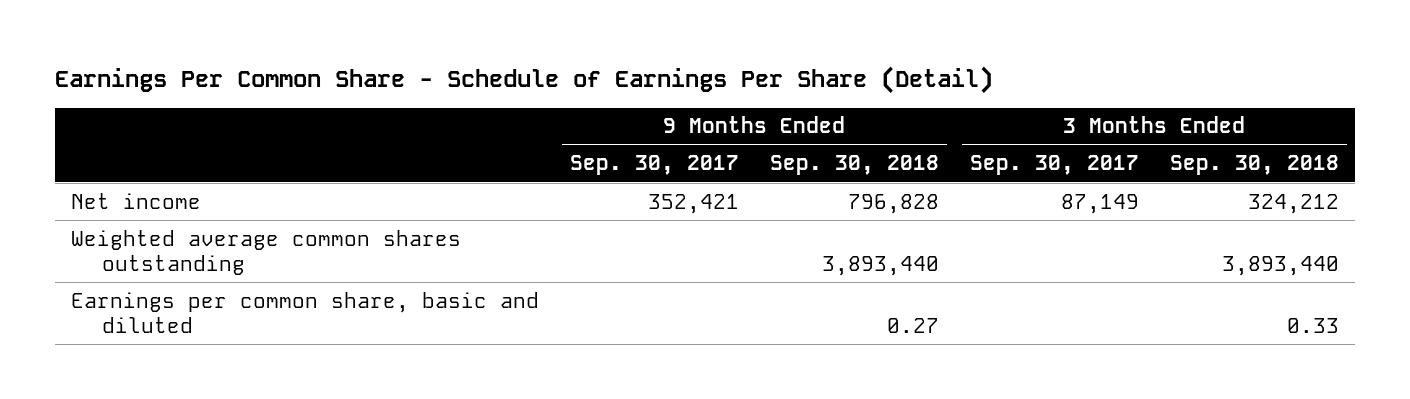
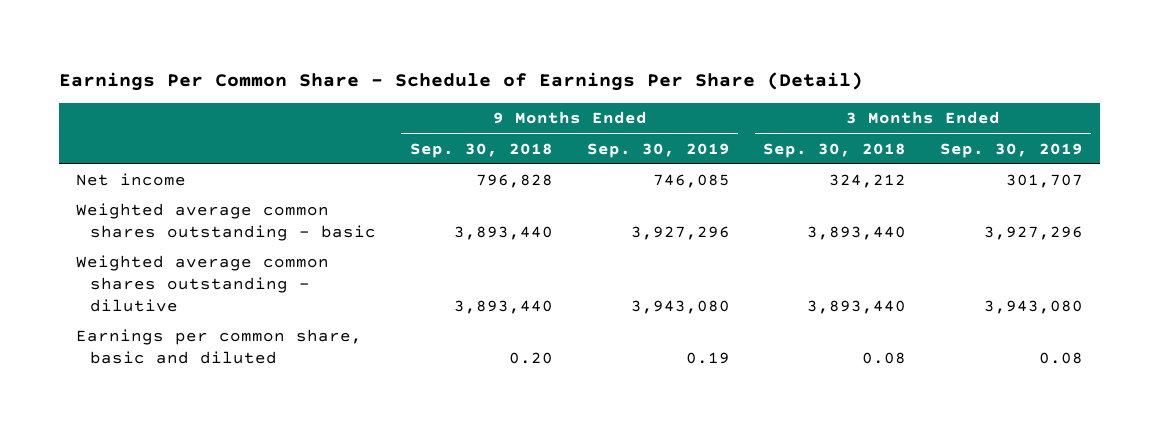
- | 9 Months Ended Sep. 30, 2017 | 9 Months Ended Sep. 30, 2018 | 3 Months Ended Sep. 30, 2017 | 3 Months Ended Sep. 30, 2018
+ | 9 Months Ended Sep. 30, 2018 | 9 Months Ended Sep. 30, 2019 | 3 Months Ended Sep. 30, 2018 | 3 Months Ended Sep. 30, 2019
- Weighted average common shares outstanding | | 3,893,440 | | 3,893,440
- Earnings per common share, basic and diluted | | 0.27 | | 0.33
+ Weighted average common shares outstanding - basic | 3,893,440 | 3,927,296 | 3,893,440 | 3,927,296
+ Weighted average common shares outstanding - dilutive | 3,893,440 | 3,943,080 | 3,893,440 | 3,943,080
+ Earnings per common share, basic and diluted | 0.20 | 0.19 | 0.08 | 0.08

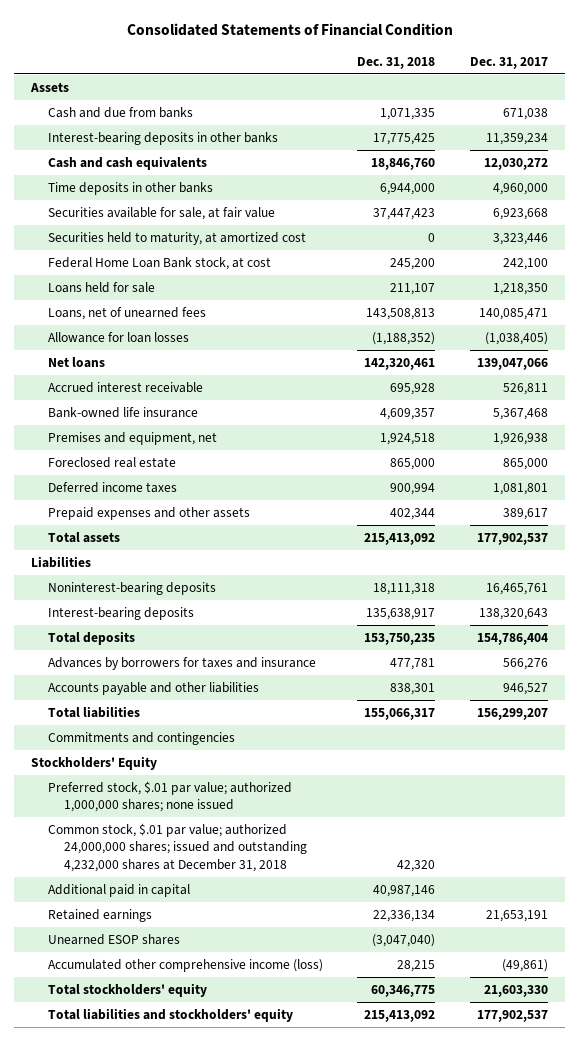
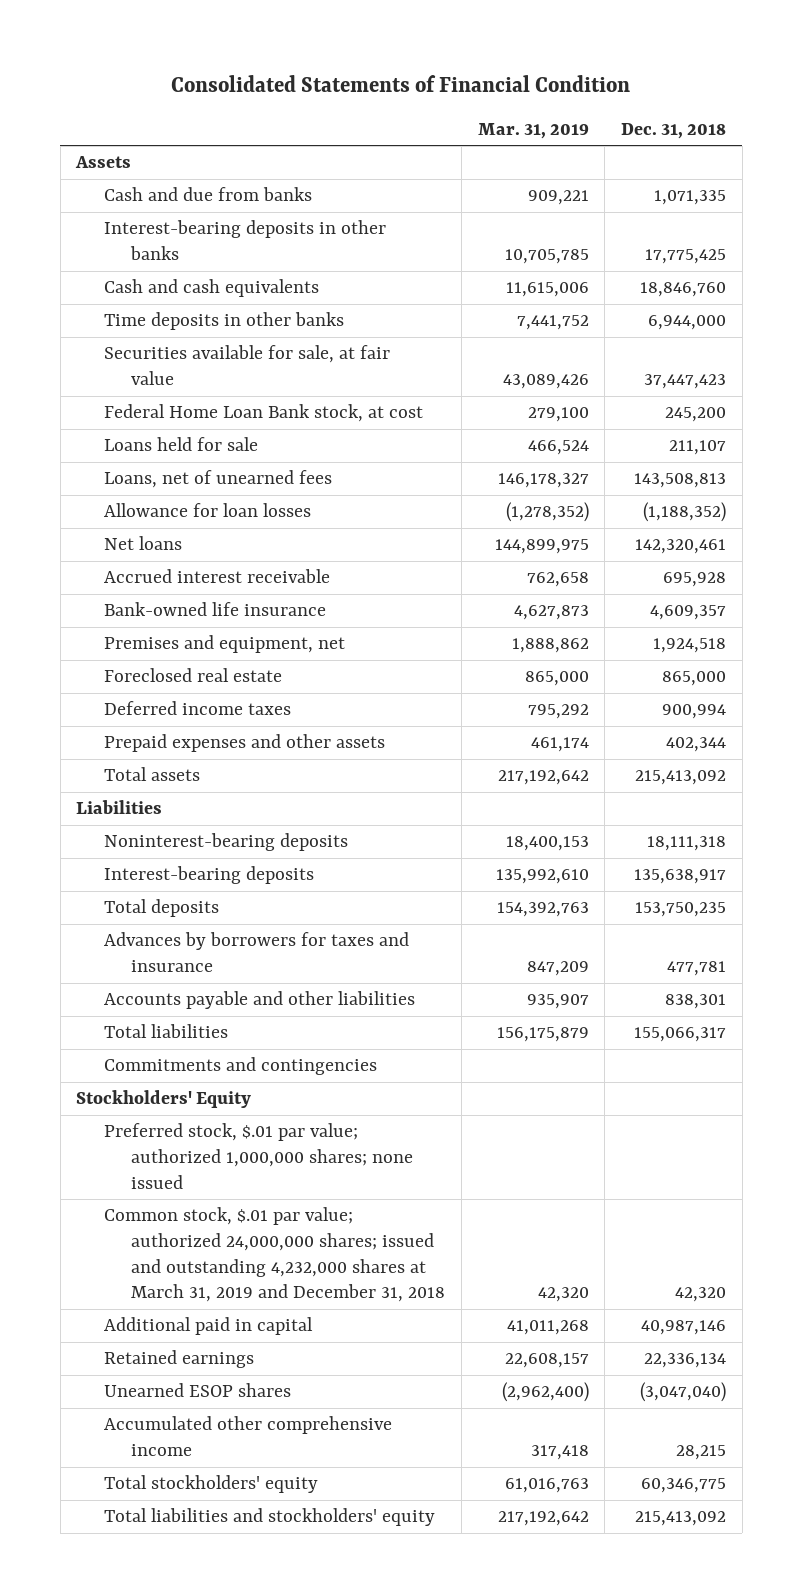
- | Dec. 31, 2018 | Dec. 31, 2017
+ | Mar. 31, 2019 | Dec. 31, 2018
- Securities held to maturity, at amortized cost | 0 | 3,323,446
- Common stock, $.01 par value; authorized 24,000,000 shares; issued and outstanding 4,232,000 shares at December 31, 2018 | 42,320 |
+ Common stock, $.01 par value; authorized 24,000,000 shares; issued and outstanding 4,232,000 shares at March 31, 2019 and December 31, 2018 | 42,320 | 42,320
- Accumulated other comprehensive income (loss) | 28,215 | (49,861)
+ Accumulated other comprehensive income | 317,418 | 28,215

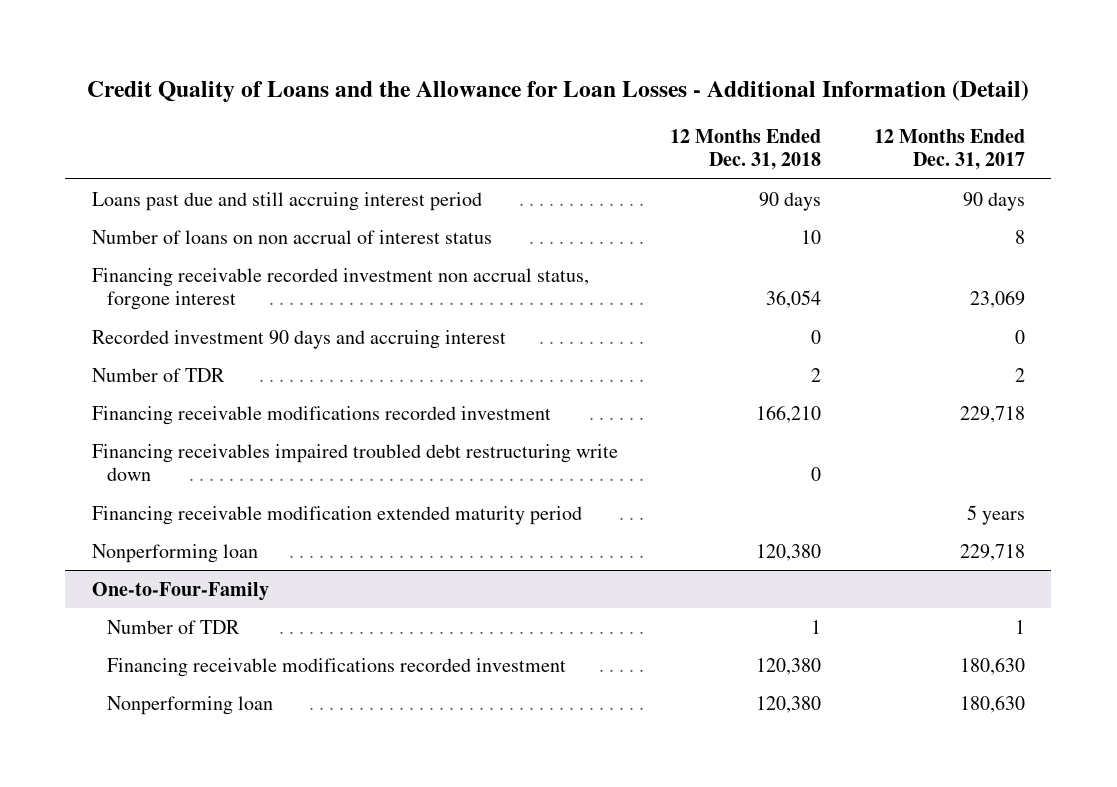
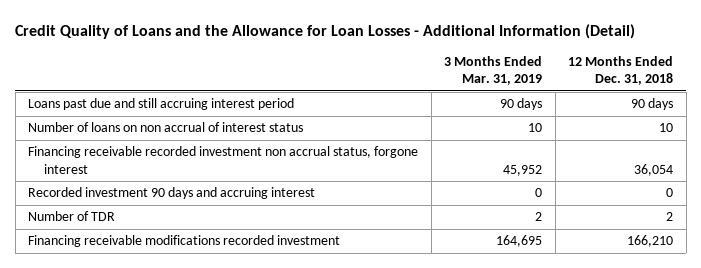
- | 12 Months Ended Dec. 31, 2018 | 12 Months Ended Dec. 31, 2017
+ | 3 Months Ended Mar. 31, 2019 | 12 Months Ended Dec. 31, 2018
- Financing receivables impaired troubled debt restructuring write down | 0 |
- Financing receivable modification extended maturity period | | 5 years
- Nonperforming loan | 120,380 | 229,718
- One-to-Four-Family
- Number of TDR | 1 | 1
- Financing receivable modifications recorded investment | 120,380 | 180,630
- Nonperforming loan | 120,380 | 180,630

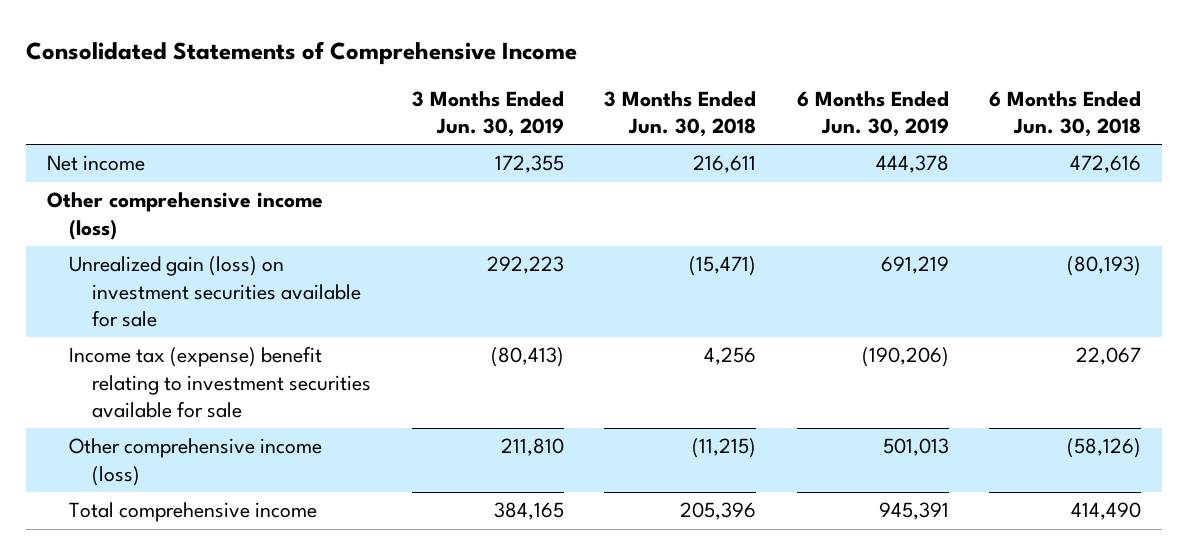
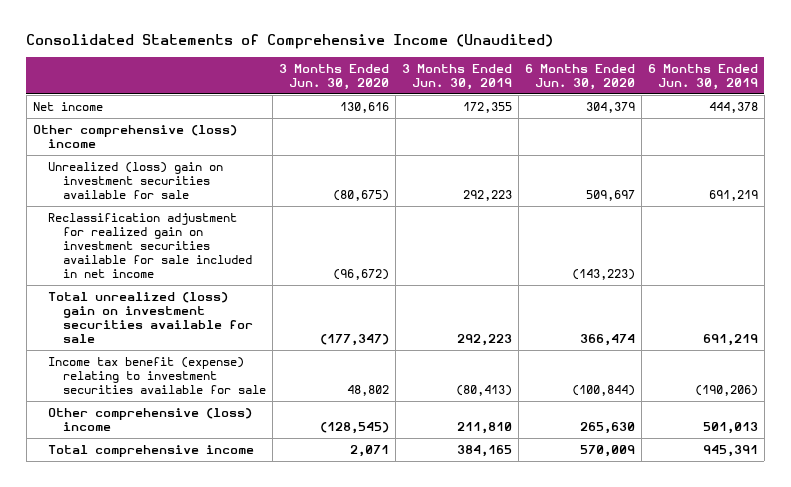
- Consolidated Statements of Comprehensive Income
+ Consolidated Statements of Comprehensive Income (Unaudited)
- | 3 Months Ended Jun. 30, 2019 | 3 Months Ended Jun. 30, 2018 | 6 Months Ended Jun. 30, 2019 | 6 Months Ended Jun. 30, 2018
+ | 3 Months Ended Jun. 30, 2020 | 3 Months Ended Jun. 30, 2019 | 6 Months Ended Jun. 30, 2020 | 6 Months Ended Jun. 30, 2019
- Other comprehensive income (loss)
- Unrealized gain (loss) on investment securities available for sale | 292,223 | (15,471) | 691,219 | (80,193)
- Income tax (expense) benefit relating to investment securities available for sale | (80,413) | 4,256 | (190,206) | 22,067
- Other comprehensive income (loss) | 211,810 | (11,215) | 501,013 | (58,126)
+ Other comprehensive (loss) income
+ Unrealized (loss) gain on investment securities available for sale | (80,675) | 292,223 | 509,697 | 691,219
+ Reclassification adjustment for realized gain on investment securities available for sale included in net income | (96,672) | | (143,223) |
+ Total unrealized (loss) gain on investment securities available for sale | (177,347) | 292,223 | 366,474 | 691,219
+ Income tax benefit (expense) relating to investment securities available for sale | 48,802 | (80,413) | (100,844) | (190,206)
+ Other comprehensive (loss) income | (128,545) | 211,810 | 265,630 | 501,013

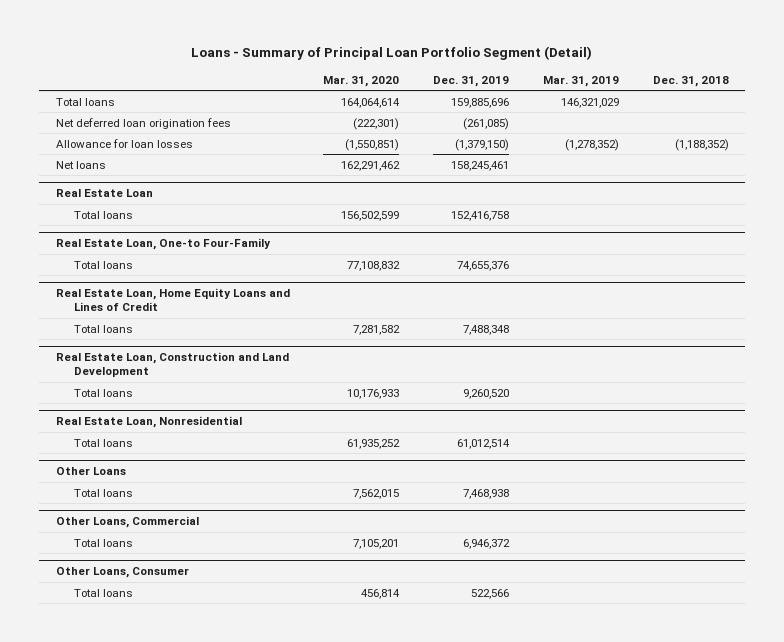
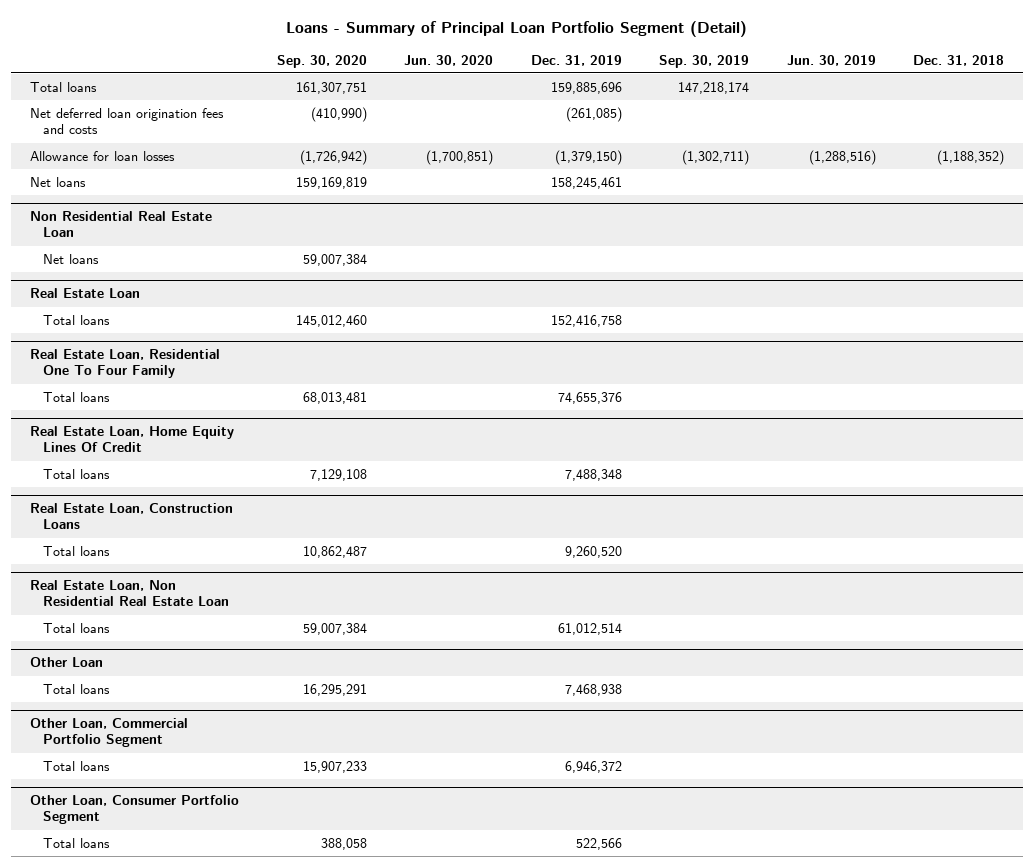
- | Mar. 31, 2020 | Dec. 31, 2019 | Mar. 31, 2019 | Dec. 31, 2018
+ | Sep. 30, 2020 | Jun. 30, 2020 | Dec. 31, 2019 | Sep. 30, 2019 | Jun. 30, 2019 | Dec. 31, 2018
- Net deferred loan origination fees | (222,301) | (261,085) | |
+ Net deferred loan origination fees and costs | (410,990) | | (261,085) | | |
+ Non Residential Real Estate Loan
+ Net loans | 59,007,384 | | | | |
- Real Estate Loan, One-to Four-Family
+ Real Estate Loan, Residential One To Four Family
- Real Estate Loan, Home Equity Loans and Lines of Credit
+ Real Estate Loan, Home Equity Lines Of Credit
- Real Estate Loan, Construction and Land Development
+ Real Estate Loan, Construction Loans
- Real Estate Loan, Nonresidential
+ Real Estate Loan, Non Residential Real Estate Loan
- Other Loans
+ Other Loan
- Other Loans, Commercial
+ Other Loan, Commercial Portfolio Segment
- Other Loans, Consumer
+ Other Loan, Consumer Portfolio Segment

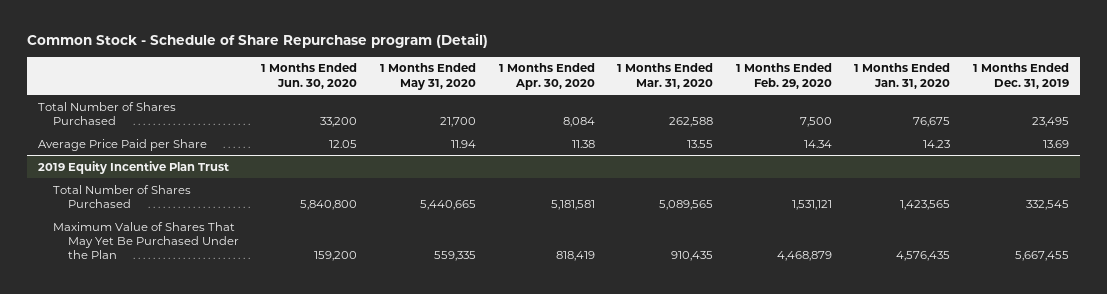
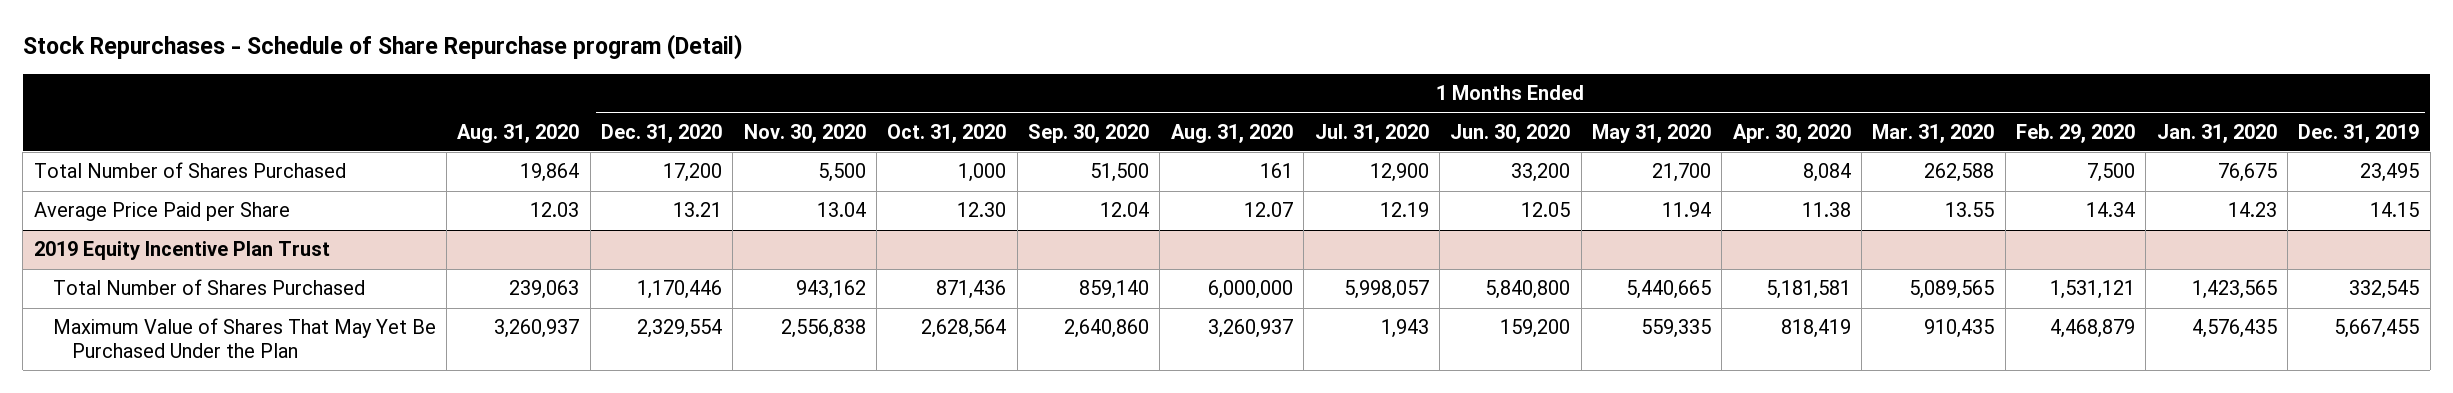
- Common Stock - Schedule of Share Repurchase program (Detail)
+ Stock Repurchases - Schedule of Share Repurchase program (Detail)
- | 1 Months Ended Jun. 30, 2020 | 1 Months Ended May 31, 2020 | 1 Months Ended Apr. 30, 2020 | 1 Months Ended Mar. 31, 2020 | 1 Months Ended Feb. 29, 2020 | 1 Months Ended Jan. 31, 2020 | 1 Months Ended Dec. 31, 2019
+ | Aug. 31, 2020 | 1 Months Ended Dec. 31, 2020 | 1 Months Ended Nov. 30, 2020 | 1 Months Ended Oct. 31, 2020 | 1 Months Ended Sep. 30, 2020 | 1 Months Ended Aug. 31, 2020 | 1 Months Ended Jul. 31, 2020 | 1 Months Ended Jun. 30, 2020 | 1 Months Ended May 31, 2020 | 1 Months Ended Apr. 30, 2020 | 1 Months Ended Mar. 31, 2020 | 1 Months Ended Feb. 29, 2020 | 1 Months Ended Jan. 31, 2020 | 1 Months Ended Dec. 31, 2019
- Average Price Paid per Share | 12.05 | 11.94 | 11.38 | 13.55 | 14.34 | 14.23 | 13.69
+ Average Price Paid per Share | 12.03 | 13.21 | 13.04 | 12.30 | 12.04 | 12.07 | 12.19 | 12.05 | 11.94 | 11.38 | 13.55 | 14.34 | 14.23 | 14.15

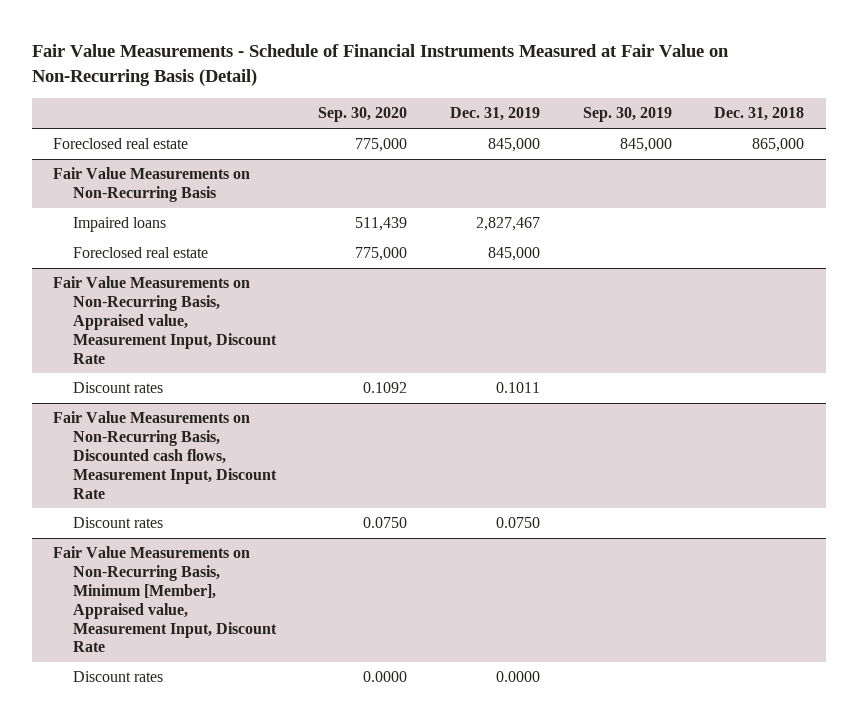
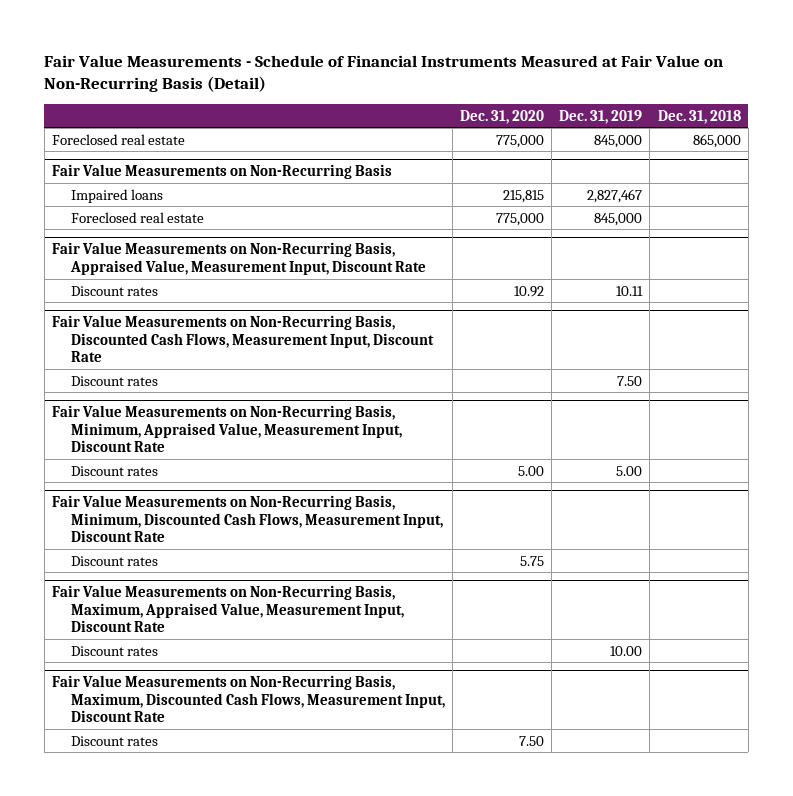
- | Sep. 30, 2020 | Dec. 31, 2019 | Sep. 30, 2019 | Dec. 31, 2018
+ | Dec. 31, 2020 | Dec. 31, 2019 | Dec. 31, 2018
- Fair Value Measurements on Non-Recurring Basis, Appraised value, Measurement Input, Discount Rate
- Discount rates | 0.1092 | 0.1011 | |
- Fair Value Measurements on Non-Recurring Basis, Discounted cash flows, Measurement Input, Discount Rate
- Discount rates | 0.0750 | 0.0750 | |
- Fair Value Measurements on Non-Recurring Basis, Minimum [Member], Appraised value, Measurement Input, Discount Rate
- Discount rates | 0.0000 | 0.0000 | |
+ Fair Value Measurements on Non-Recurring Basis, Appraised Value, Measurement Input, Discount Rate
+ Discount rates | 10.92 | 10.11 |
+ Fair Value Measurements on Non-Recurring Basis, Discounted Cash Flows, Measurement Input, Discount Rate
+ Discount rates | | 7.50 |
+ Fair Value Measurements on Non-Recurring Basis, Minimum, Appraised Value, Measurement Input, Discount Rate
+ Discount rates | 5.00 | 5.00 |
+ Fair Value Measurements on Non-Recurring Basis, Minimum, Discounted Cash Flows, Measurement Input, Discount Rate
+ Discount rates | 5.75 | |
+ Fair Value Measurements on Non-Recurring Basis, Maximum, Appraised Value, Measurement Input, Discount Rate
+ Discount rates | | 10.00 |
+ Fair Value Measurements on Non-Recurring Basis, Maximum, Discounted Cash Flows, Measurement Input, Discount Rate
+ Discount rates | 7.50 | |

